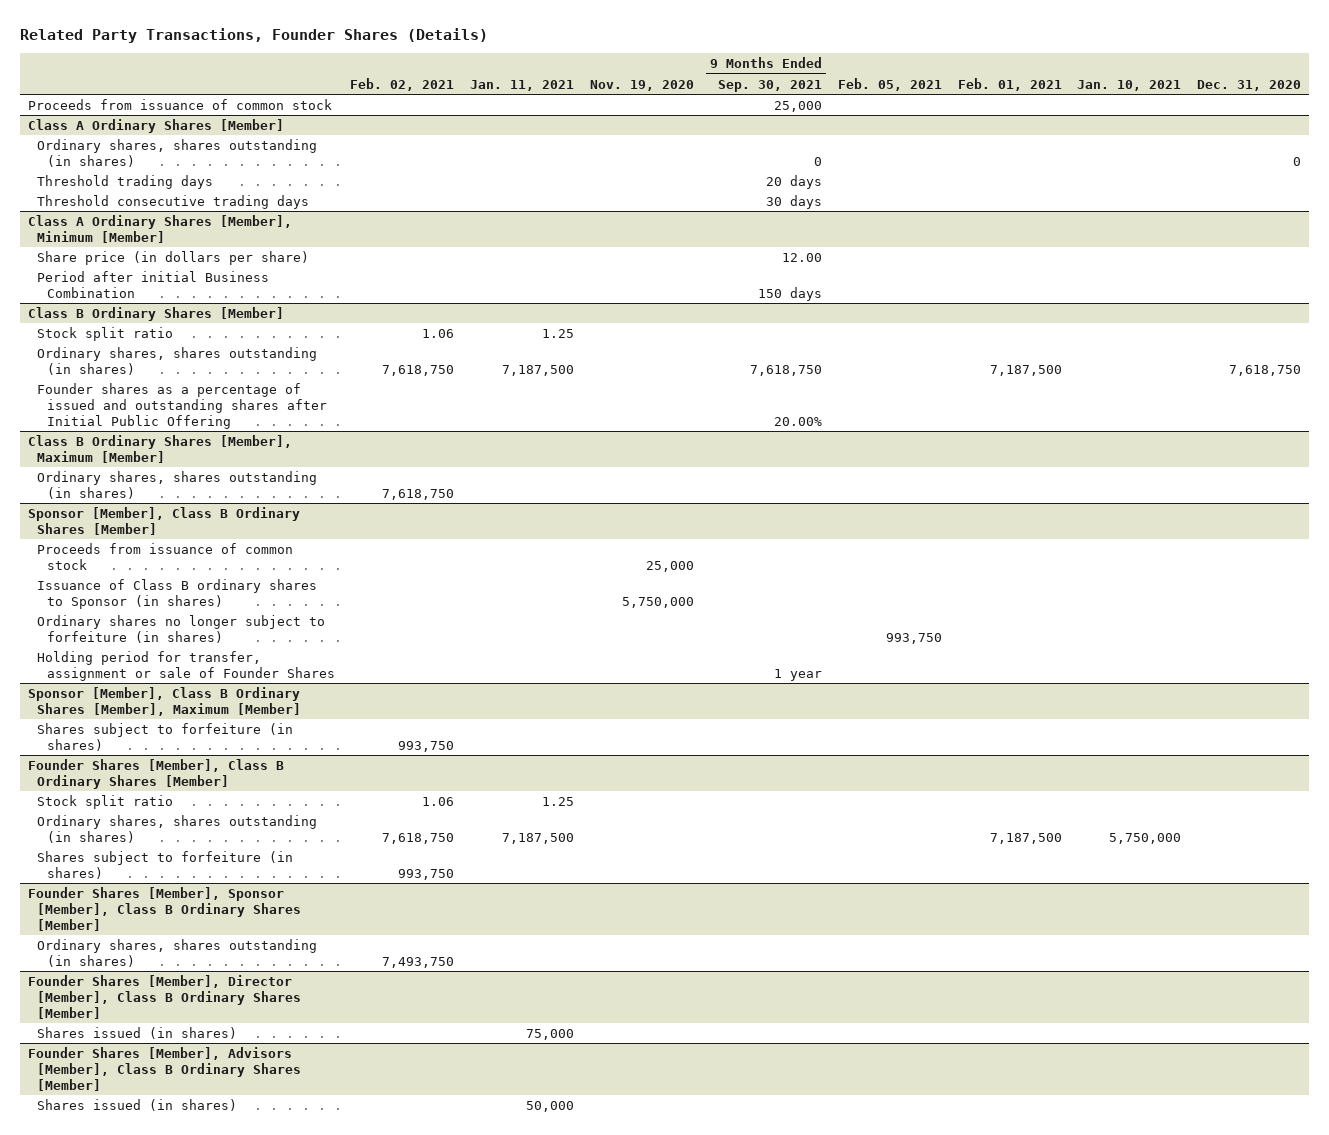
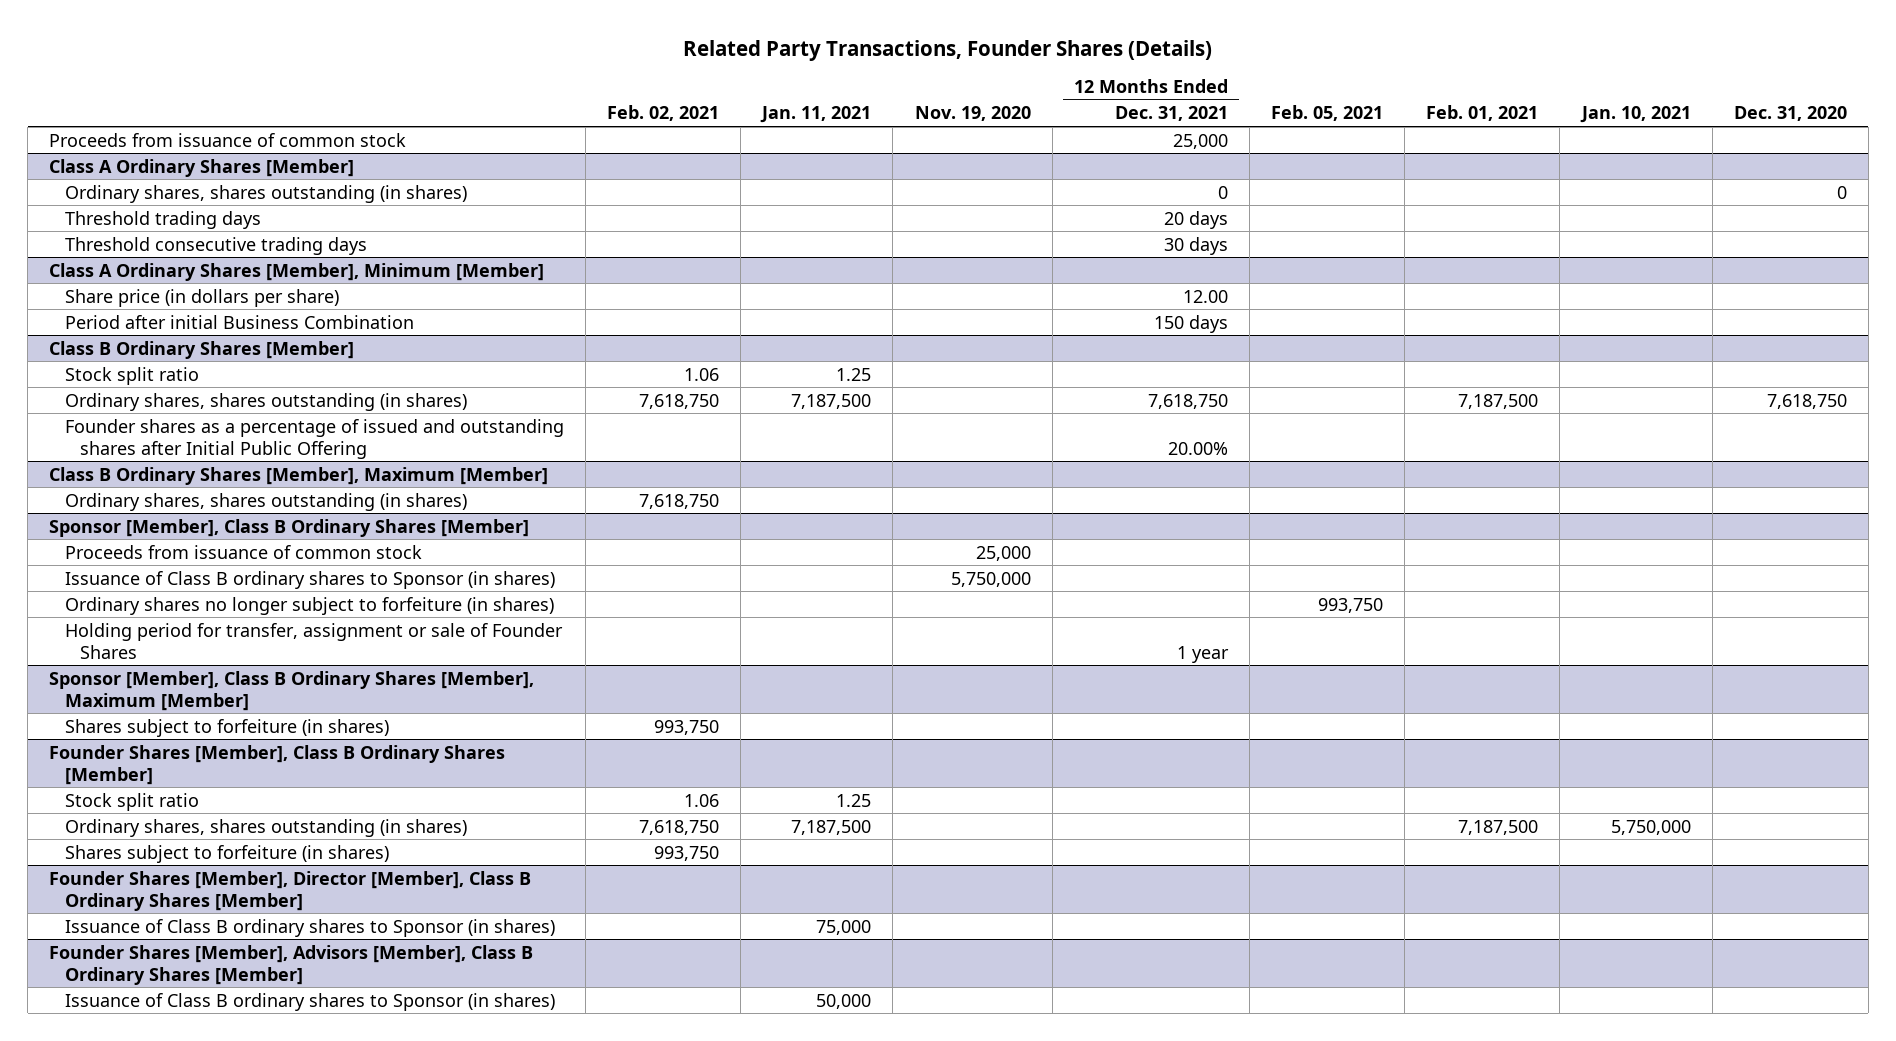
- | Feb. 02, 2021 | Jan. 11, 2021 | Nov. 19, 2020 | 9 Months Ended Sep. 30, 2021 | Feb. 05, 2021 | Feb. 01, 2021 | Jan. 10, 2021 | Dec. 31, 2020
+ | Feb. 02, 2021 | Jan. 11, 2021 | Nov. 19, 2020 | 12 Months Ended Dec. 31, 2021 | Feb. 05, 2021 | Feb. 01, 2021 | Jan. 10, 2021 | Dec. 31, 2020
- Founder Shares [Member], Sponsor [Member], Class B Ordinary Shares [Member]
- Ordinary shares, shares outstanding (in shares) | 7,493,750 | | | | | | |
@ Founder Shares [Member], Director [Member], Class B Ordinary Shares [Member]
- Shares issued (in shares) | | 75,000 | | | | | |
+ Issuance of Class B ordinary shares to Sponsor (in shares) | | 75,000 | | | | | |
@ Founder Shares [Member], Advisors [Member], Class B Ordinary Shares [Member]
- Shares issued (in shares) | | 50,000 | | | | | |
+ Issuance of Class B ordinary shares to Sponsor (in shares) | | 50,000 | | | | | |

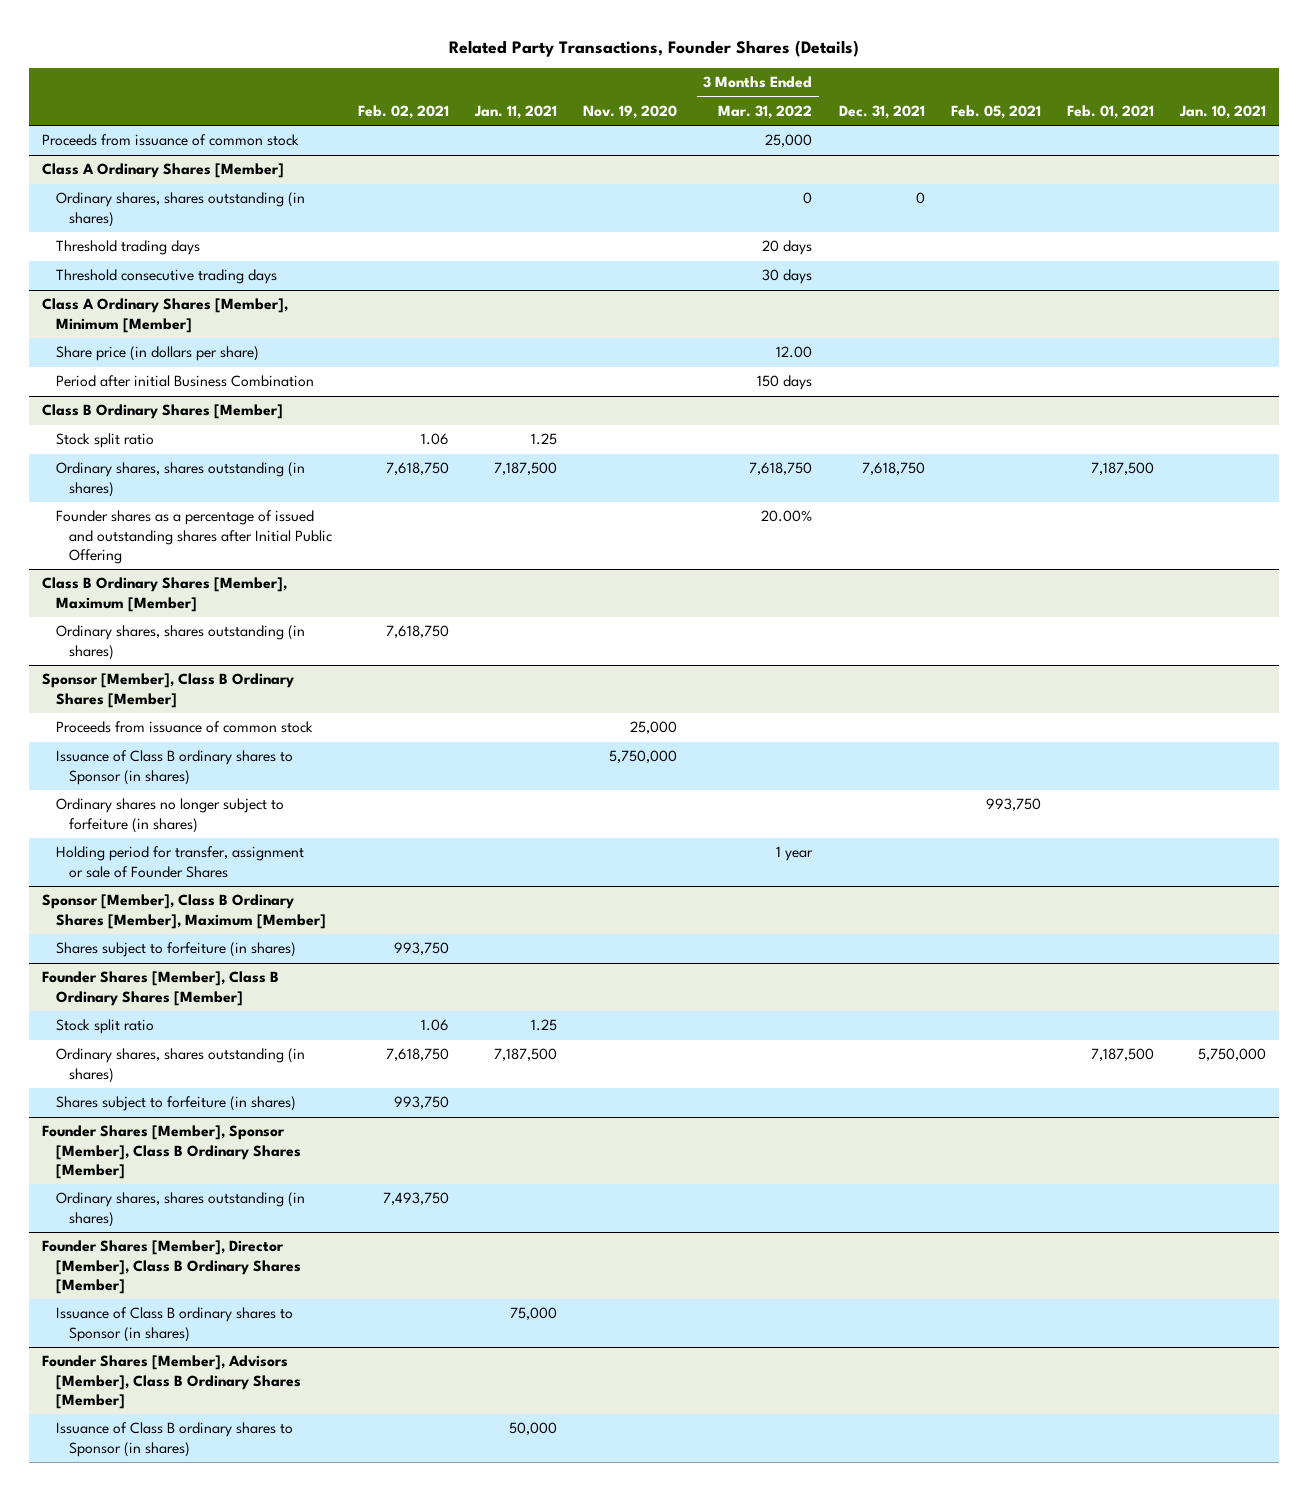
- | Feb. 02, 2021 | Jan. 11, 2021 | Nov. 19, 2020 | 12 Months Ended Dec. 31, 2021 | Feb. 05, 2021 | Feb. 01, 2021 | Jan. 10, 2021 | Dec. 31, 2020
+ | Feb. 02, 2021 | Jan. 11, 2021 | Nov. 19, 2020 | 3 Months Ended Mar. 31, 2022 | Dec. 31, 2021 | Feb. 05, 2021 | Feb. 01, 2021 | Jan. 10, 2021
+ Founder Shares [Member], Sponsor [Member], Class B Ordinary Shares [Member]
+ Ordinary shares, shares outstanding (in shares) | 7,493,750 | | | | | | |

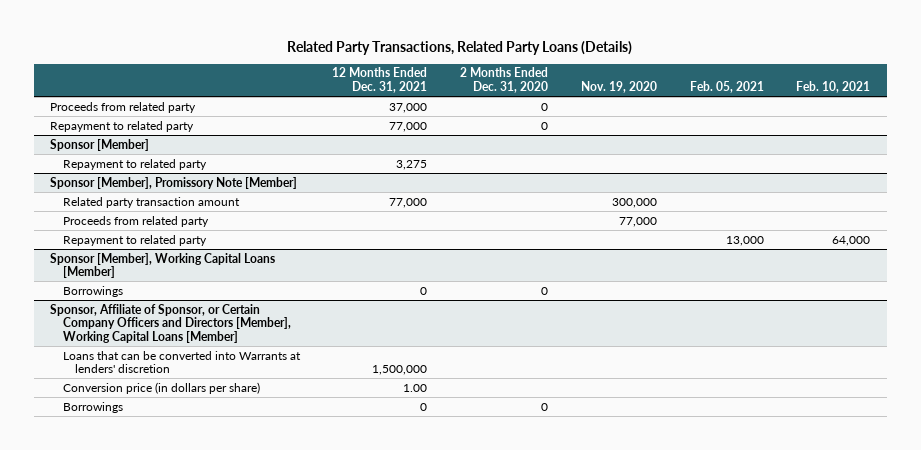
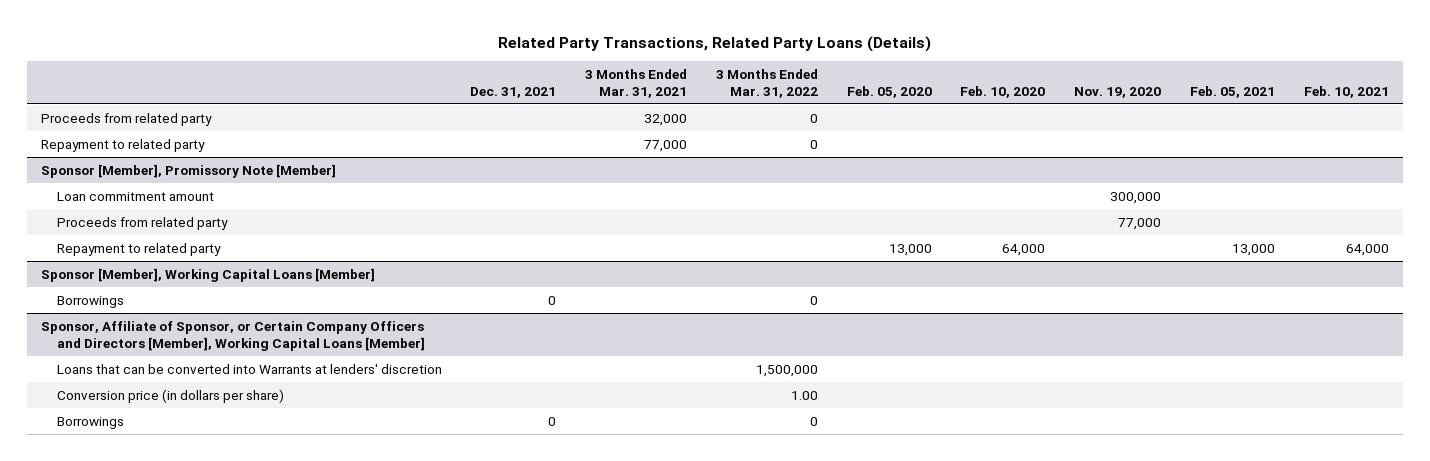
- | 12 Months Ended Dec. 31, 2021 | 2 Months Ended Dec. 31, 2020 | Nov. 19, 2020 | Feb. 05, 2021 | Feb. 10, 2021
+ | Dec. 31, 2021 | 3 Months Ended Mar. 31, 2021 | 3 Months Ended Mar. 31, 2022 | Feb. 05, 2020 | Feb. 10, 2020 | Nov. 19, 2020 | Feb. 05, 2021 | Feb. 10, 2021
- Sponsor [Member]
- Repayment to related party | 3,275 | | | |
@ Sponsor [Member], Promissory Note [Member]
- Related party transaction amount | 77,000 | | 300,000 | |
+ Loan commitment amount | | | | | | 300,000 | |

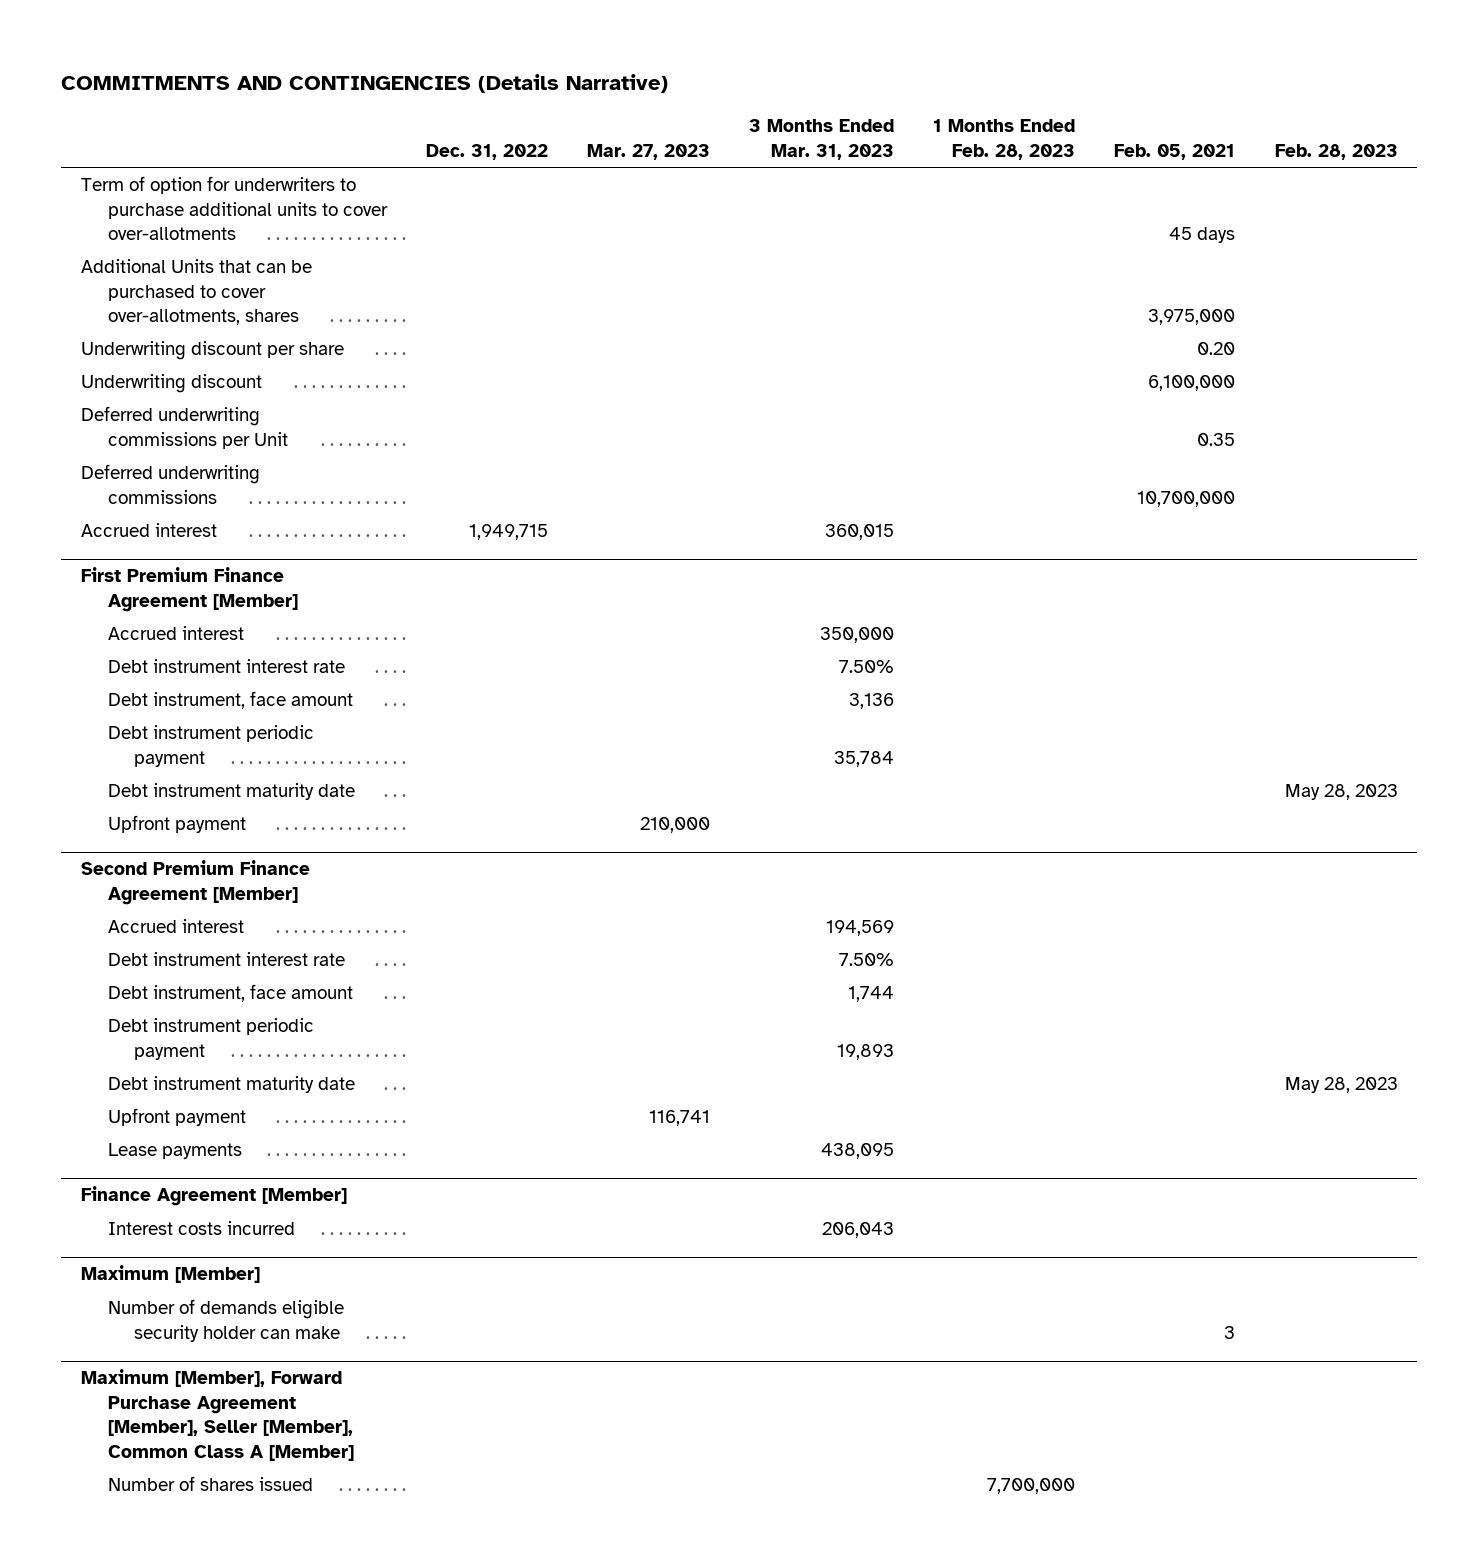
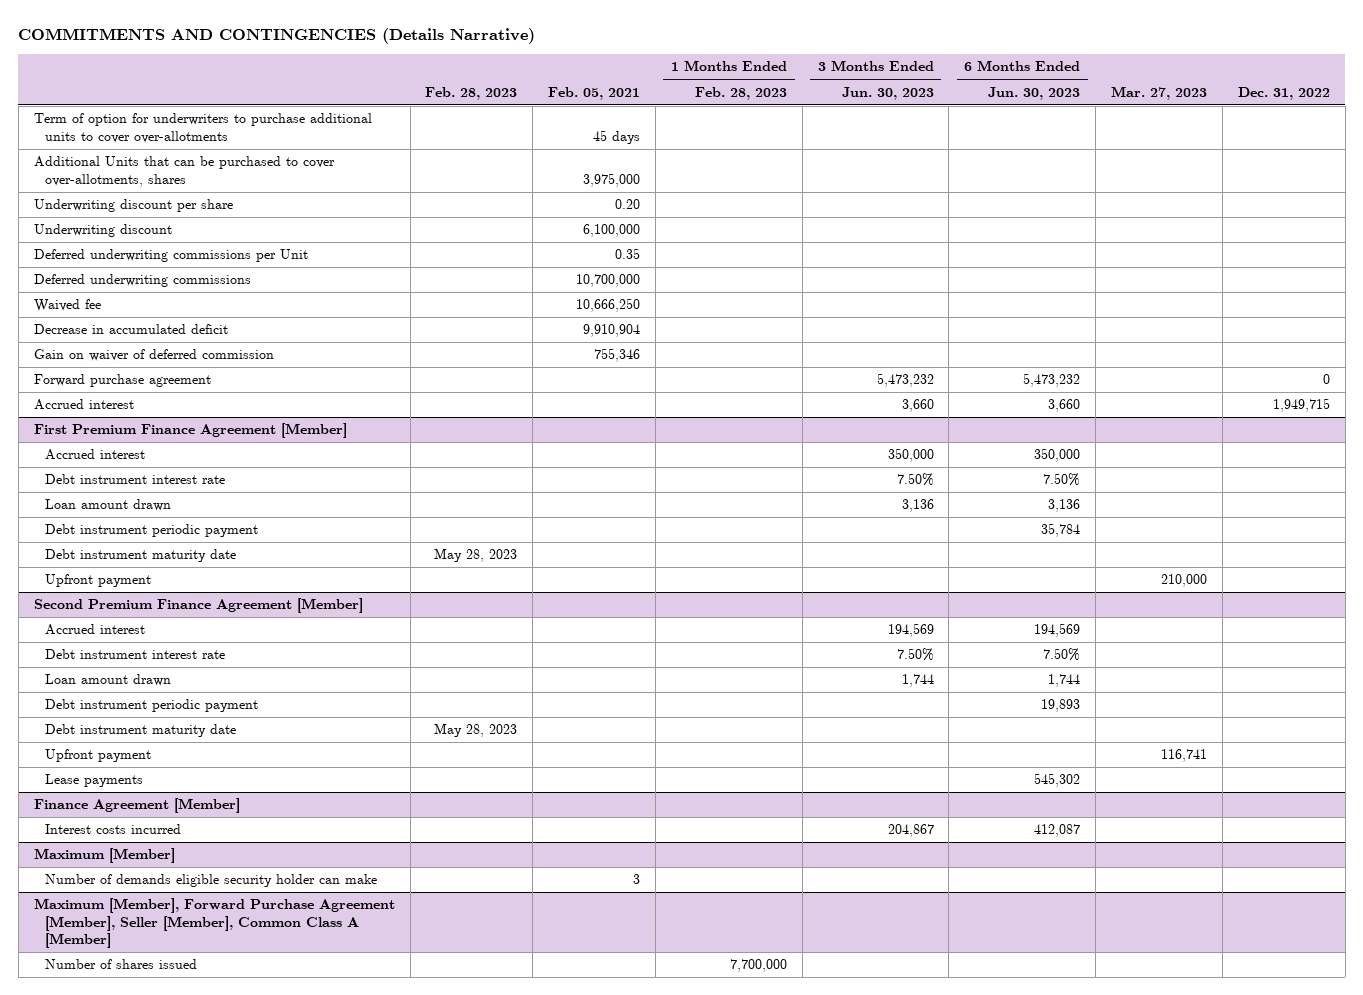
- | Dec. 31, 2022 | Mar. 27, 2023 | 3 Months Ended Mar. 31, 2023 | 1 Months Ended Feb. 28, 2023 | Feb. 05, 2021 | Feb. 28, 2023
+ | Feb. 28, 2023 | Feb. 05, 2021 | 1 Months Ended Feb. 28, 2023 | 3 Months Ended Jun. 30, 2023 | 6 Months Ended Jun. 30, 2023 | Mar. 27, 2023 | Dec. 31, 2022
+ Waived fee | | 10,666,250 | | | | |
+ Decrease in accumulated deficit | | 9,910,904 | | | | |
+ Gain on waiver of deferred commission | | 755,346 | | | | |
+ Forward purchase agreement | | | | 5,473,232 | 5,473,232 | | 0
@ First Premium Finance Agreement [Member]
- Debt instrument, face amount | | | 3,136 | | |
+ Loan amount drawn | | | | 3,136 | 3,136 | |
@ Second Premium Finance Agreement [Member]
- Debt instrument, face amount | | | 1,744 | | |
+ Loan amount drawn | | | | 1,744 | 1,744 | |

